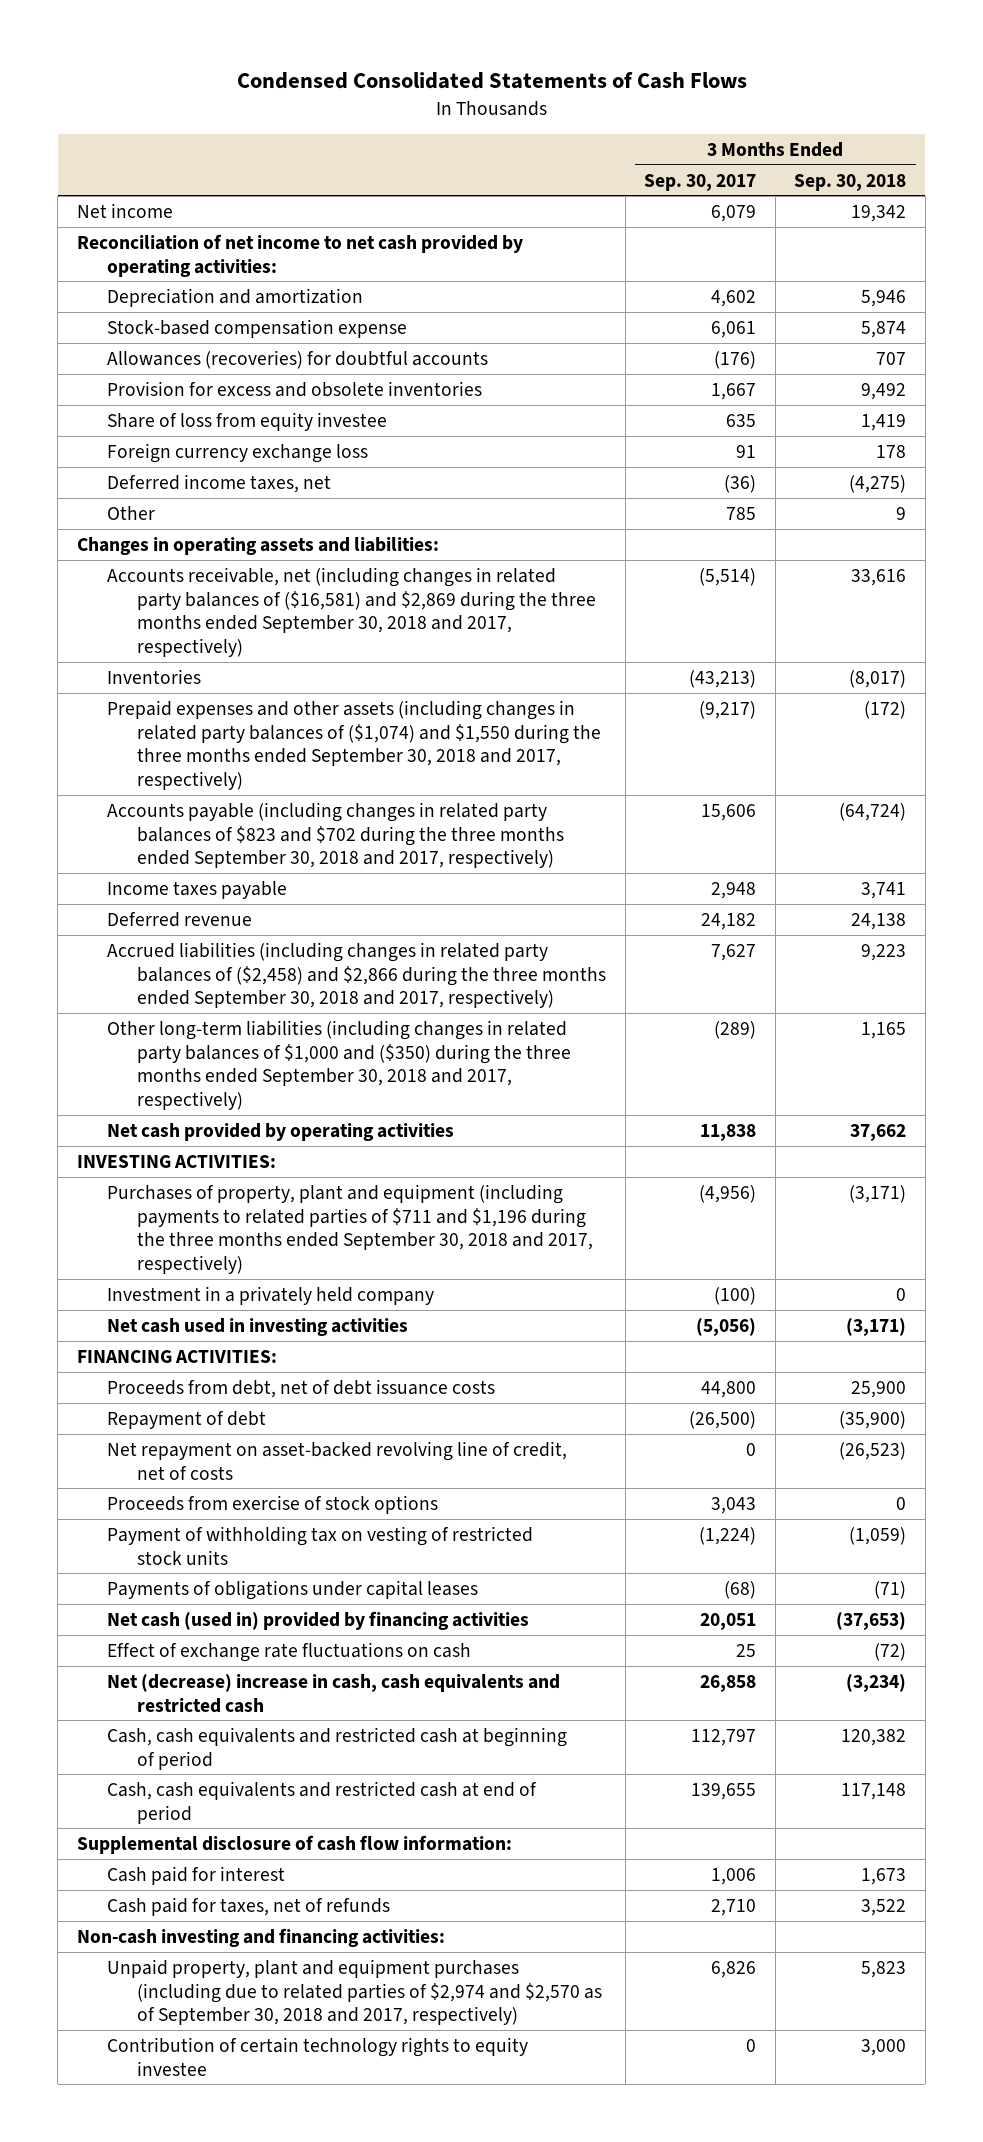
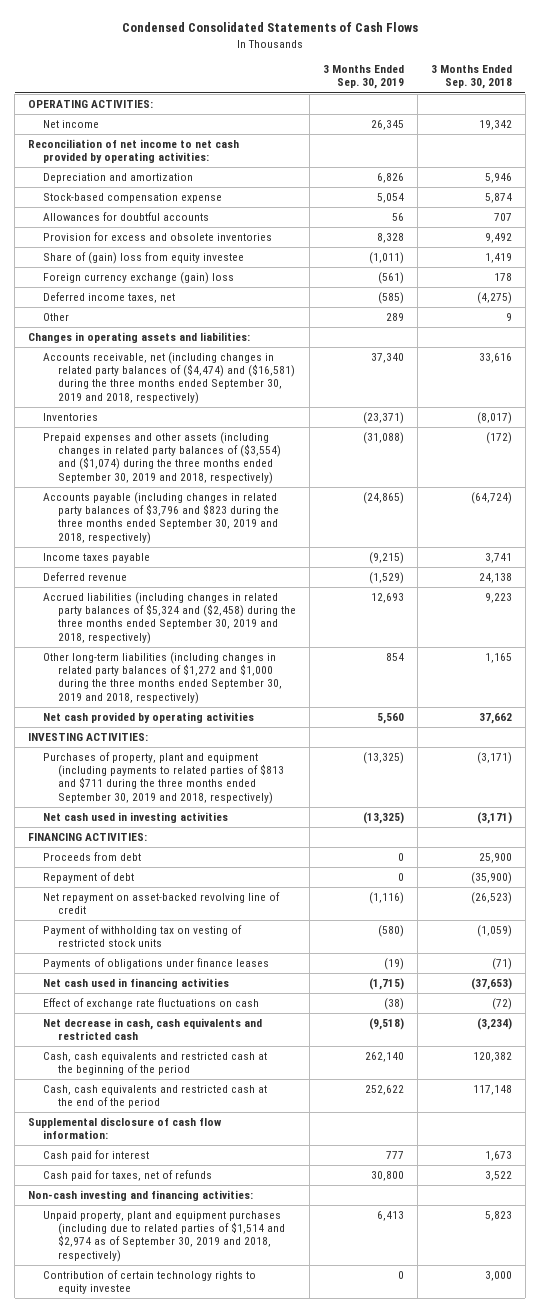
- | 3 Months Ended Sep. 30, 2017 | 3 Months Ended Sep. 30, 2018
+ | 3 Months Ended Sep. 30, 2019 | 3 Months Ended Sep. 30, 2018
+ OPERATING ACTIVITIES:
- Allowances (recoveries) for doubtful accounts | (176) | 707
+ Allowances for doubtful accounts | 56 | 707
- Share of loss from equity investee | 635 | 1,419
- Foreign currency exchange loss | 91 | 178
+ Share of (gain) loss from equity investee | (1,011) | 1,419
+ Foreign currency exchange (gain) loss | (561) | 178
- Accounts receivable, net (including changes in related party balances of ($16,581) and $2,869 during the three months ended September 30, 2018 and 2017, respectively) | (5,514) | 33,616
+ Accounts receivable, net (including changes in related party balances of ($4,474) and ($16,581) during the three months ended September 30, 2019 and 2018, respectively) | 37,340 | 33,616
- Prepaid expenses and other assets (including changes in related party balances of ($1,074) and $1,550 during the three months ended September 30, 2018 and 2017, respectively) | (9,217) | (172)
- Accounts payable (including changes in related party balances of $823 and $702 during the three months ended September 30, 2018 and 2017, respectively) | 15,606 | (64,724)
+ Prepaid expenses and other assets (including changes in related party balances of ($3,554) and ($1,074) during the three months ended September 30, 2019 and 2018, respectively) | (31,088) | (172)
+ Accounts payable (including changes in related party balances of $3,796 and $823 during the three months ended September 30, 2019 and 2018, respectively) | (24,865) | (64,724)
- Accrued liabilities (including changes in related party balances of ($2,458) and $2,866 during the three months ended September 30, 2018 and 2017, respectively) | 7,627 | 9,223
- Other long-term liabilities (including changes in related party balances of $1,000 and ($350) during the three months ended September 30, 2018 and 2017, respectively) | (289) | 1,165
+ Accrued liabilities (including changes in related party balances of $5,324 and ($2,458) during the three months ended September 30, 2019 and 2018, respectively) | 12,693 | 9,223
+ Other long-term liabilities (including changes in related party balances of $1,272 and $1,000 during the three months ended September 30, 2019 and 2018, respectively) | 854 | 1,165
- Purchases of property, plant and equipment (including payments to related parties of $711 and $1,196 during the three months ended September 30, 2018 and 2017, respectively) | (4,956) | (3,171)
- Investment in a privately held company | (100) | 0
+ Purchases of property, plant and equipment (including payments to related parties of $813 and $711 during the three months ended September 30, 2019 and 2018, respectively) | (13,325) | (3,171)
- Proceeds from debt, net of debt issuance costs | 44,800 | 25,900
+ Proceeds from debt | 0 | 25,900
- Net repayment on asset-backed revolving line of credit, net of costs | 0 | (26,523)
- Proceeds from exercise of stock options | 3,043 | 0
+ Net repayment on asset-backed revolving line of credit | (1,116) | (26,523)
- Payments of obligations under capital leases | (68) | (71)
- Net cash (used in) provided by financing activities | 20,051 | (37,653)
+ Payments of obligations under finance leases | (19) | (71)
+ Net cash used in financing activities | (1,715) | (37,653)
- Net (decrease) increase in cash, cash equivalents and restricted cash | 26,858 | (3,234)
- Cash, cash equivalents and restricted cash at beginning of period | 112,797 | 120,382
- Cash, cash equivalents and restricted cash at end of period | 139,655 | 117,148
+ Net decrease in cash, cash equivalents and restricted cash | (9,518) | (3,234)
+ Cash, cash equivalents and restricted cash at the beginning of the period | 262,140 | 120,382
+ Cash, cash equivalents and restricted cash at the end of the period | 252,622 | 117,148
- Unpaid property, plant and equipment purchases (including due to related parties of $2,974 and $2,570 as of September 30, 2018 and 2017, respectively) | 6,826 | 5,823
+ Unpaid property, plant and equipment purchases (including due to related parties of $1,514 and $2,974 as of September 30, 2019 and 2018, respectively) | 6,413 | 5,823

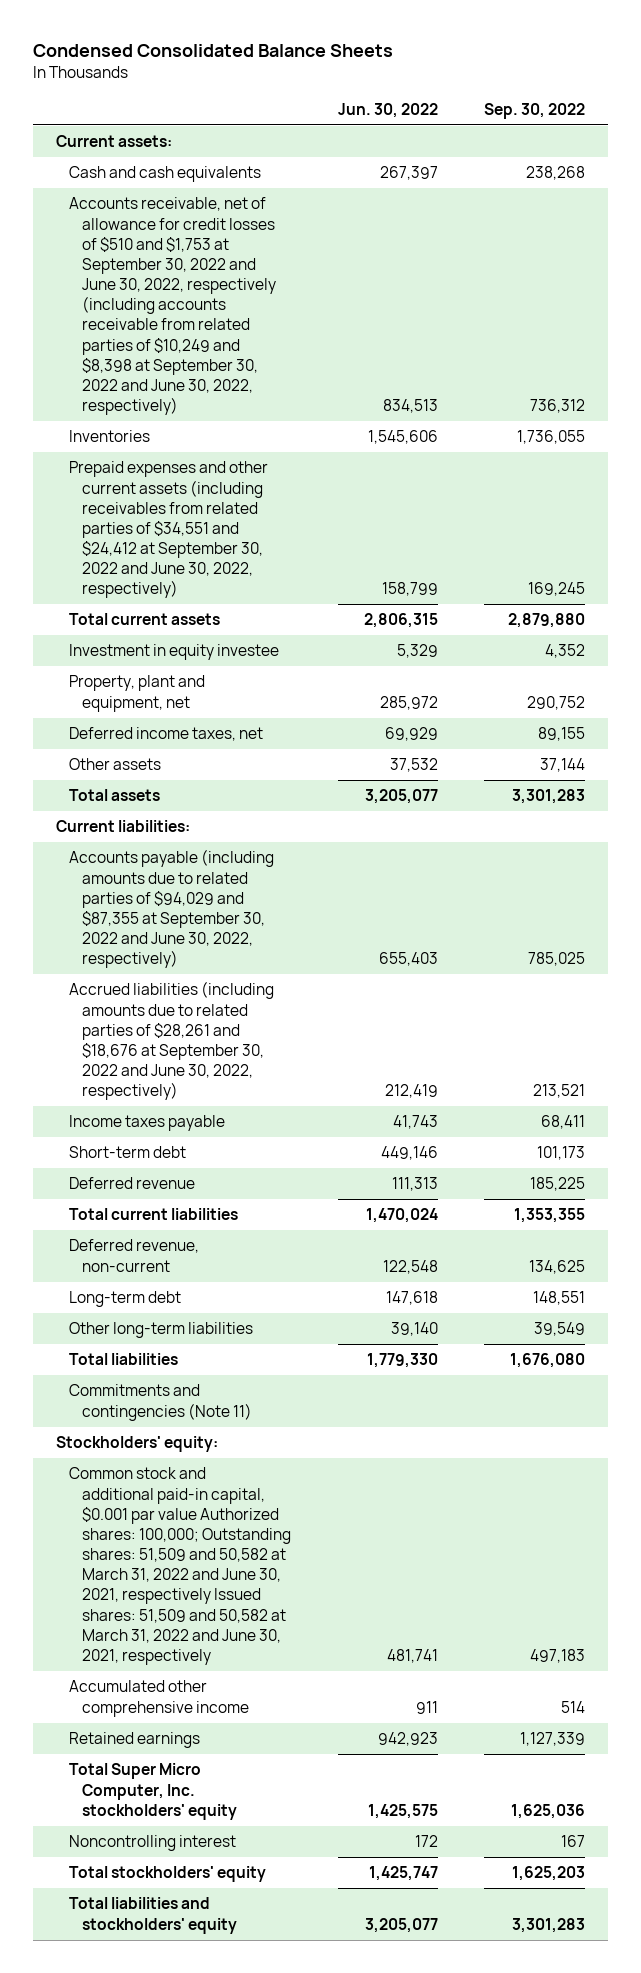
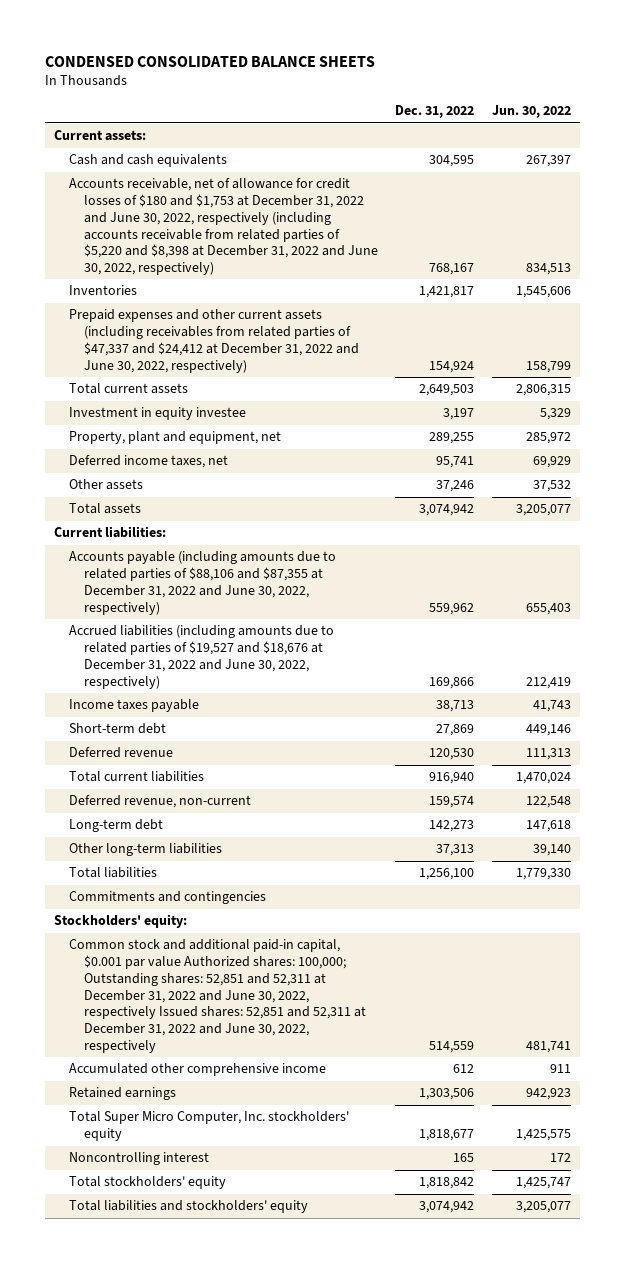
- Condensed Consolidated Balance Sheets
+ CONDENSED CONSOLIDATED BALANCE SHEETS
- | Jun. 30, 2022 | Sep. 30, 2022
+ | Dec. 31, 2022 | Jun. 30, 2022
- Accounts receivable, net of allowance for credit losses of $510 and $1,753 at September 30, 2022 and June 30, 2022, respectively (including accounts receivable from related parties of $10,249 and $8,398 at September 30, 2022 and June 30, 2022, respectively) | 834,513 | 736,312
+ Accounts receivable, net of allowance for credit losses of $180 and $1,753 at December 31, 2022 and June 30, 2022, respectively (including accounts receivable from related parties of $5,220 and $8,398 at December 31, 2022 and June 30, 2022, respectively) | 768,167 | 834,513
- Prepaid expenses and other current assets (including receivables from related parties of $34,551 and $24,412 at September 30, 2022 and June 30, 2022, respectively) | 158,799 | 169,245
+ Prepaid expenses and other current assets (including receivables from related parties of $47,337 and $24,412 at December 31, 2022 and June 30, 2022, respectively) | 154,924 | 158,799
- Accounts payable (including amounts due to related parties of $94,029 and $87,355 at September 30, 2022 and June 30, 2022, respectively) | 655,403 | 785,025
- Accrued liabilities (including amounts due to related parties of $28,261 and $18,676 at September 30, 2022 and June 30, 2022, respectively) | 212,419 | 213,521
+ Accounts payable (including amounts due to related parties of $88,106 and $87,355 at December 31, 2022 and June 30, 2022, respectively) | 559,962 | 655,403
+ Accrued liabilities (including amounts due to related parties of $19,527 and $18,676 at December 31, 2022 and June 30, 2022, respectively) | 169,866 | 212,419
- Commitments and contingencies (Note 11)
+ Commitments and contingencies
- Common stock and additional paid-in capital, $0.001 par value Authorized shares: 100,000; Outstanding shares: 51,509 and 50,582 at March 31, 2022 and June 30, 2021, respectively Issued shares: 51,509 and 50,582 at March 31, 2022 and June 30, 2021, respectively | 481,741 | 497,183
+ Common stock and additional paid-in capital, $0.001 par value Authorized shares: 100,000; Outstanding shares: 52,851 and 52,311 at December 31, 2022 and June 30, 2022, respectively Issued shares: 52,851 and 52,311 at December 31, 2022 and June 30, 2022, respectively | 514,559 | 481,741

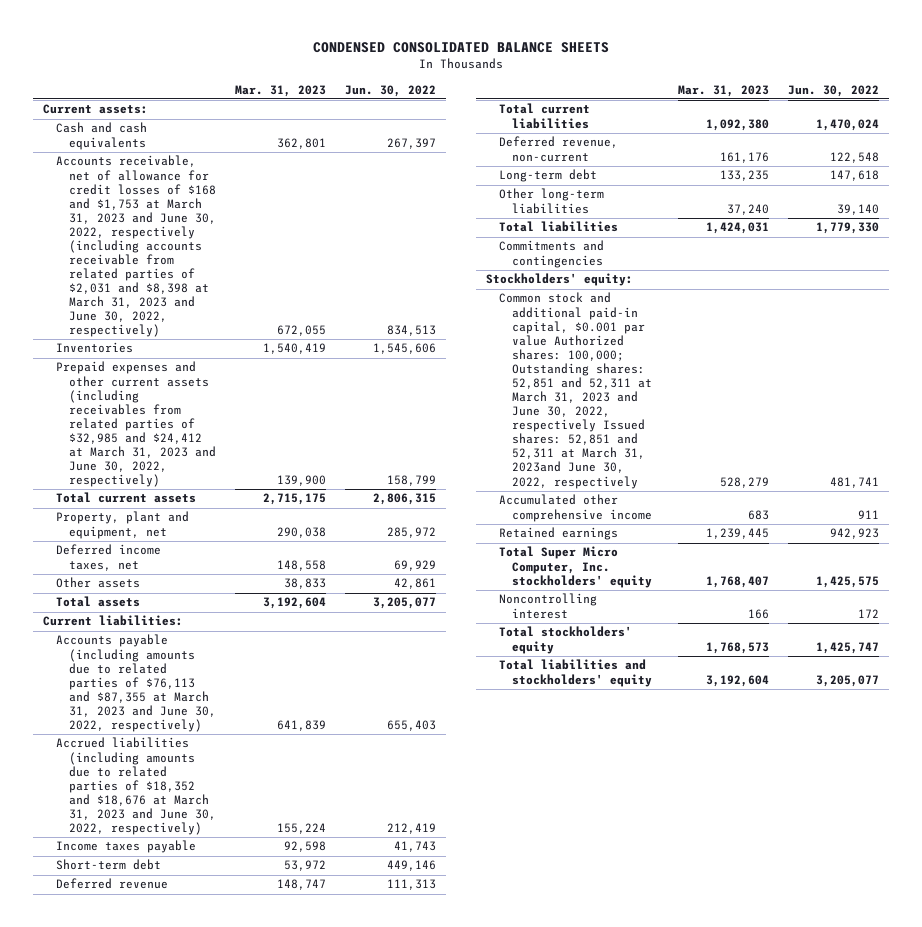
- | Dec. 31, 2022 | Jun. 30, 2022
+ | Mar. 31, 2023 | Jun. 30, 2022
- Accounts receivable, net of allowance for credit losses of $180 and $1,753 at December 31, 2022 and June 30, 2022, respectively (including accounts receivable from related parties of $5,220 and $8,398 at December 31, 2022 and June 30, 2022, respectively) | 768,167 | 834,513
+ Accounts receivable, net of allowance for credit losses of $168 and $1,753 at March 31, 2023 and June 30, 2022, respectively (including accounts receivable from related parties of $2,031 and $8,398 at March 31, 2023 and June 30, 2022, respectively) | 672,055 | 834,513
- Prepaid expenses and other current assets (including receivables from related parties of $47,337 and $24,412 at December 31, 2022 and June 30, 2022, respectively) | 154,924 | 158,799
+ Prepaid expenses and other current assets (including receivables from related parties of $32,985 and $24,412 at March 31, 2023 and June 30, 2022, respectively) | 139,900 | 158,799
- Investment in equity investee | 3,197 | 5,329
- Other assets | 37,246 | 37,532
+ Other assets | 38,833 | 42,861
- Accounts payable (including amounts due to related parties of $88,106 and $87,355 at December 31, 2022 and June 30, 2022, respectively) | 559,962 | 655,403
- Accrued liabilities (including amounts due to related parties of $19,527 and $18,676 at December 31, 2022 and June 30, 2022, respectively) | 169,866 | 212,419
+ Accounts payable (including amounts due to related parties of $76,113 and $87,355 at March 31, 2023 and June 30, 2022, respectively) | 641,839 | 655,403
+ Accrued liabilities (including amounts due to related parties of $18,352 and $18,676 at March 31, 2023 and June 30, 2022, respectively) | 155,224 | 212,419
- Common stock and additional paid-in capital, $0.001 par value Authorized shares: 100,000; Outstanding shares: 52,851 and 52,311 at December 31, 2022 and June 30, 2022, respectively Issued shares: 52,851 and 52,311 at December 31, 2022 and June 30, 2022, respectively | 514,559 | 481,741
+ Common stock and additional paid-in capital, $0.001 par value Authorized shares: 100,000; Outstanding shares: 52,851 and 52,311 at March 31, 2023 and June 30, 2022, respectively Issued shares: 52,851 and 52,311 at March 31, 2023and June 30, 2022, respectively | 528,279 | 481,741

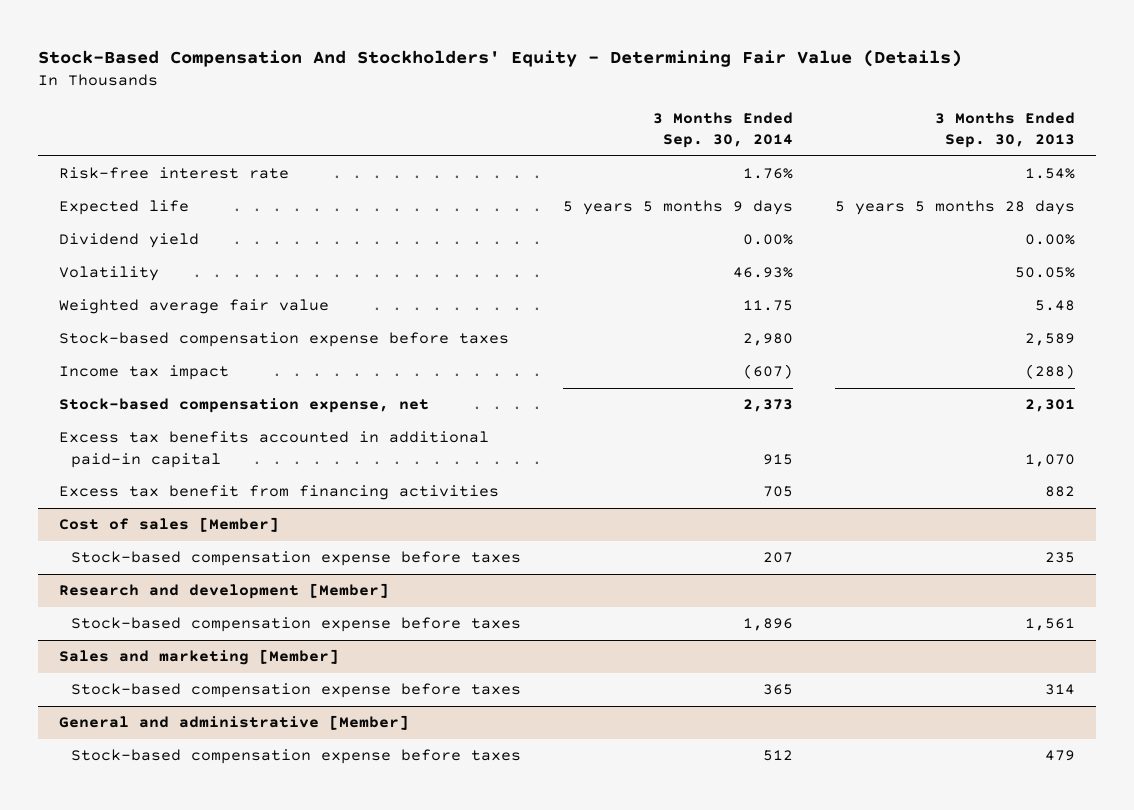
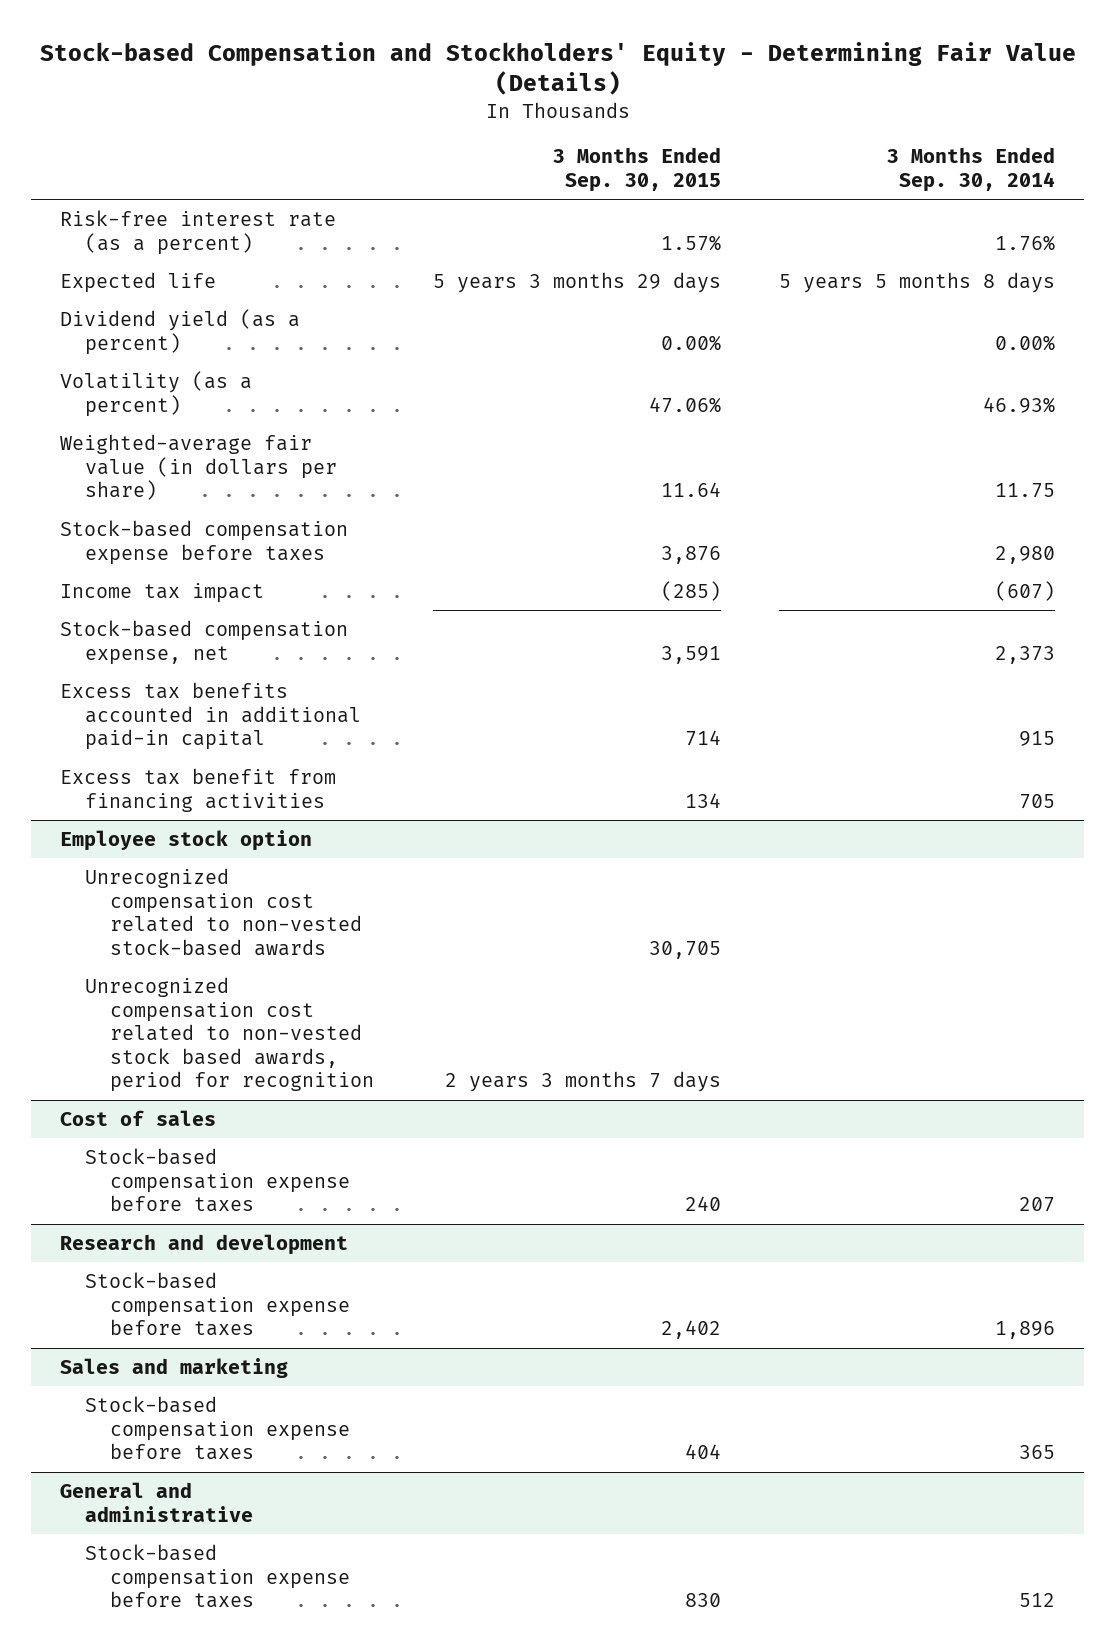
- Stock-Based Compensation And Stockholders' Equity - Determining Fair Value (Details)
+ Stock-based Compensation and Stockholders' Equity - Determining Fair Value (Details)
- | 3 Months Ended Sep. 30, 2014 | 3 Months Ended Sep. 30, 2013
+ | 3 Months Ended Sep. 30, 2015 | 3 Months Ended Sep. 30, 2014
- Risk-free interest rate | 1.76% | 1.54%
- Expected life | 5 years 5 months 9 days | 5 years 5 months 28 days
- Dividend yield | 0.00% | 0.00%
- Volatility | 46.93% | 50.05%
- Weighted average fair value | 11.75 | 5.48
+ Risk-free interest rate (as a percent) | 1.57% | 1.76%
+ Expected life | 5 years 3 months 29 days | 5 years 5 months 8 days
+ Dividend yield (as a percent) | 0.00% | 0.00%
+ Volatility (as a percent) | 47.06% | 46.93%
+ Weighted-average fair value (in dollars per share) | 11.64 | 11.75
- Cost of sales [Member]
+ Employee stock option
+ Unrecognized compensation cost related to non-vested stock-based awards | 30,705 |
+ Unrecognized compensation cost related to non-vested stock based awards, period for recognition | 2 years 3 months 7 days |
+ Cost of sales
- Research and development [Member]
+ Research and development
- Sales and marketing [Member]
+ Sales and marketing
- General and administrative [Member]
+ General and administrative

